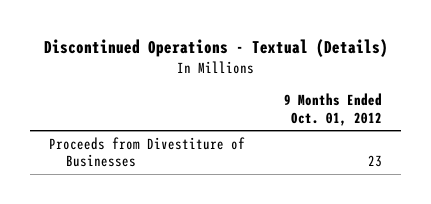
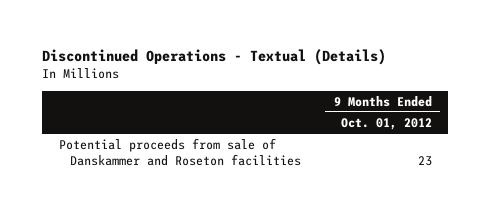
- Proceeds from Divestiture of Businesses | 23
+ Potential proceeds from sale of Danskammer and Roseton facilities | 23

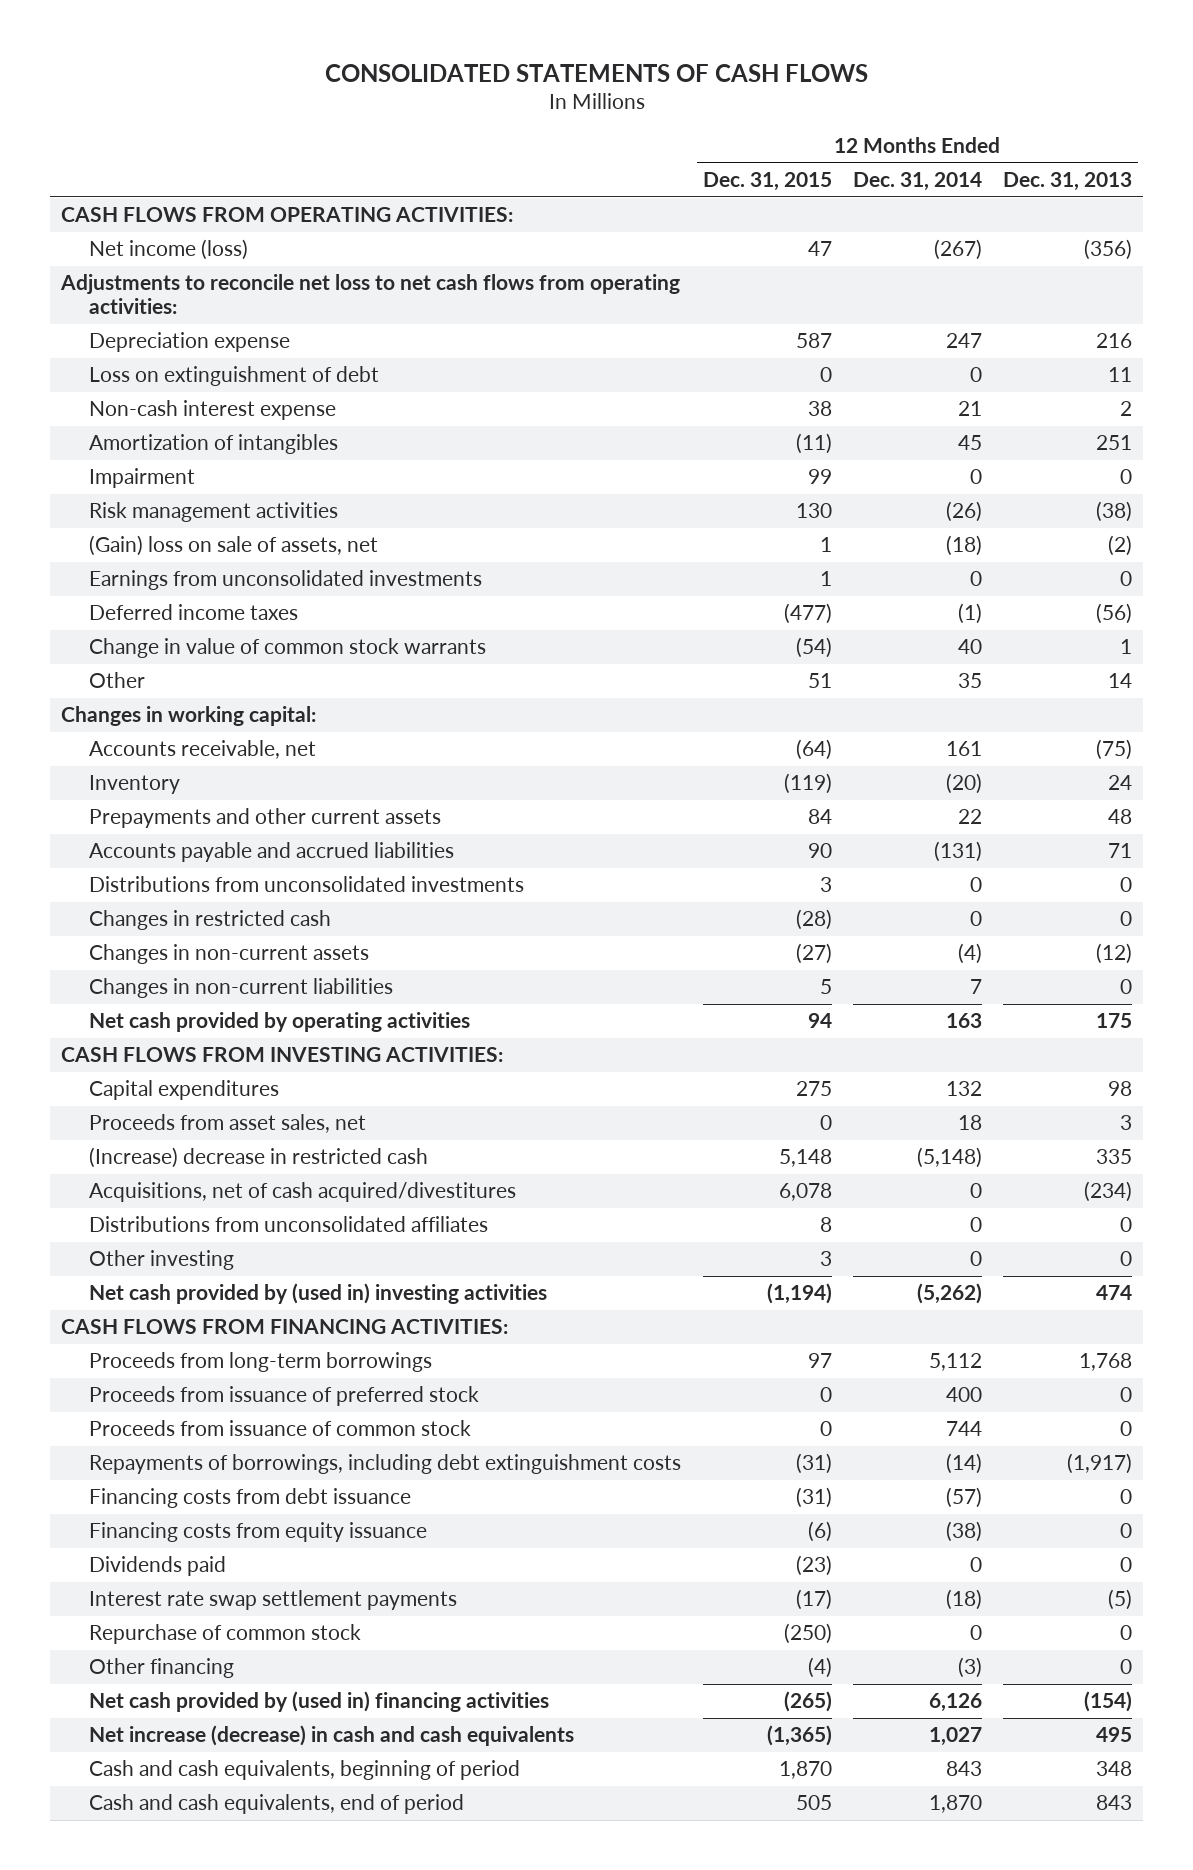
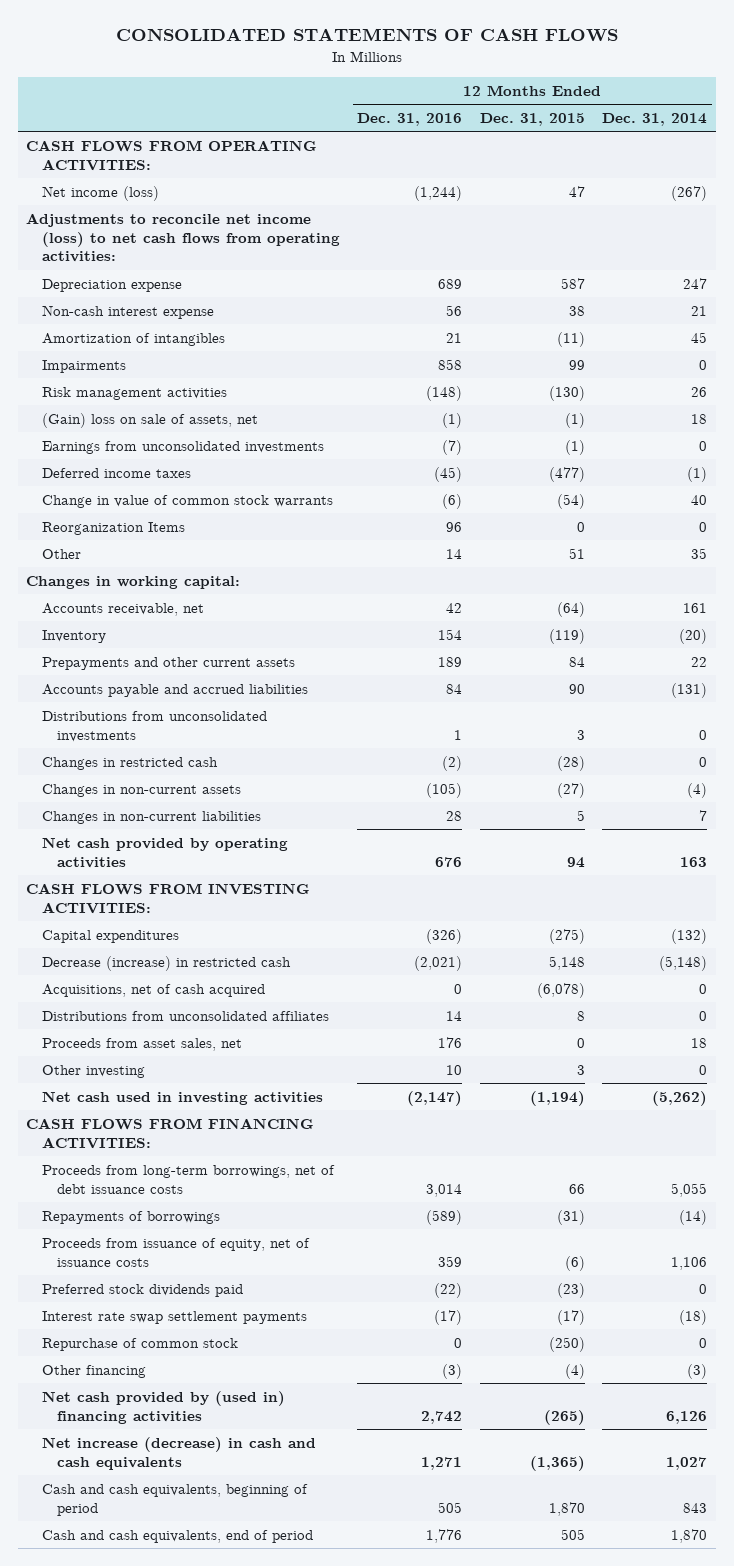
- | 12 Months Ended Dec. 31, 2015 | 12 Months Ended Dec. 31, 2014 | 12 Months Ended Dec. 31, 2013
+ | 12 Months Ended Dec. 31, 2016 | 12 Months Ended Dec. 31, 2015 | 12 Months Ended Dec. 31, 2014
- Adjustments to reconcile net loss to net cash flows from operating activities:
+ Adjustments to reconcile net income (loss) to net cash flows from operating activities:
- Loss on extinguishment of debt | 0 | 0 | 11
- Impairment | 99 | 0 | 0
- Risk management activities | 130 | (26) | (38)
- (Gain) loss on sale of assets, net | 1 | (18) | (2)
- Earnings from unconsolidated investments | 1 | 0 | 0
+ Impairments | 858 | 99 | 0
+ Risk management activities | (148) | (130) | 26
+ (Gain) loss on sale of assets, net | (1) | (1) | 18
+ Earnings from unconsolidated investments | (7) | (1) | 0
+ Reorganization Items | 96 | 0 | 0
- Capital expenditures | 275 | 132 | 98
- (Increase) decrease in restricted cash | 5,148 | (5,148) | 335
- Acquisitions, net of cash acquired/divestitures | 6,078 | 0 | (234)
+ Capital expenditures | (326) | (275) | (132)
+ Decrease (increase) in restricted cash | (2,021) | 5,148 | (5,148)
+ Acquisitions, net of cash acquired | 0 | (6,078) | 0
moved down: Proceeds from asset sales, net | 176 | 0 | 18
- Net cash provided by (used in) investing activities | (1,194) | (5,262) | 474
+ Net cash used in investing activities | (2,147) | (1,194) | (5,262)
- Proceeds from long-term borrowings | 97 | 5,112 | 1,768
- Proceeds from issuance of preferred stock | 0 | 400 | 0
- Proceeds from issuance of common stock | 0 | 744 | 0
- Repayments of borrowings, including debt extinguishment costs | (31) | (14) | (1,917)
- Financing costs from debt issuance | (31) | (57) | 0
- Financing costs from equity issuance | (6) | (38) | 0
- Dividends paid | (23) | 0 | 0
+ Proceeds from long-term borrowings, net of debt issuance costs | 3,014 | 66 | 5,055
+ Repayments of borrowings | (589) | (31) | (14)
+ Proceeds from issuance of equity, net of issuance costs | 359 | (6) | 1,106
+ Preferred stock dividends paid | (22) | (23) | 0

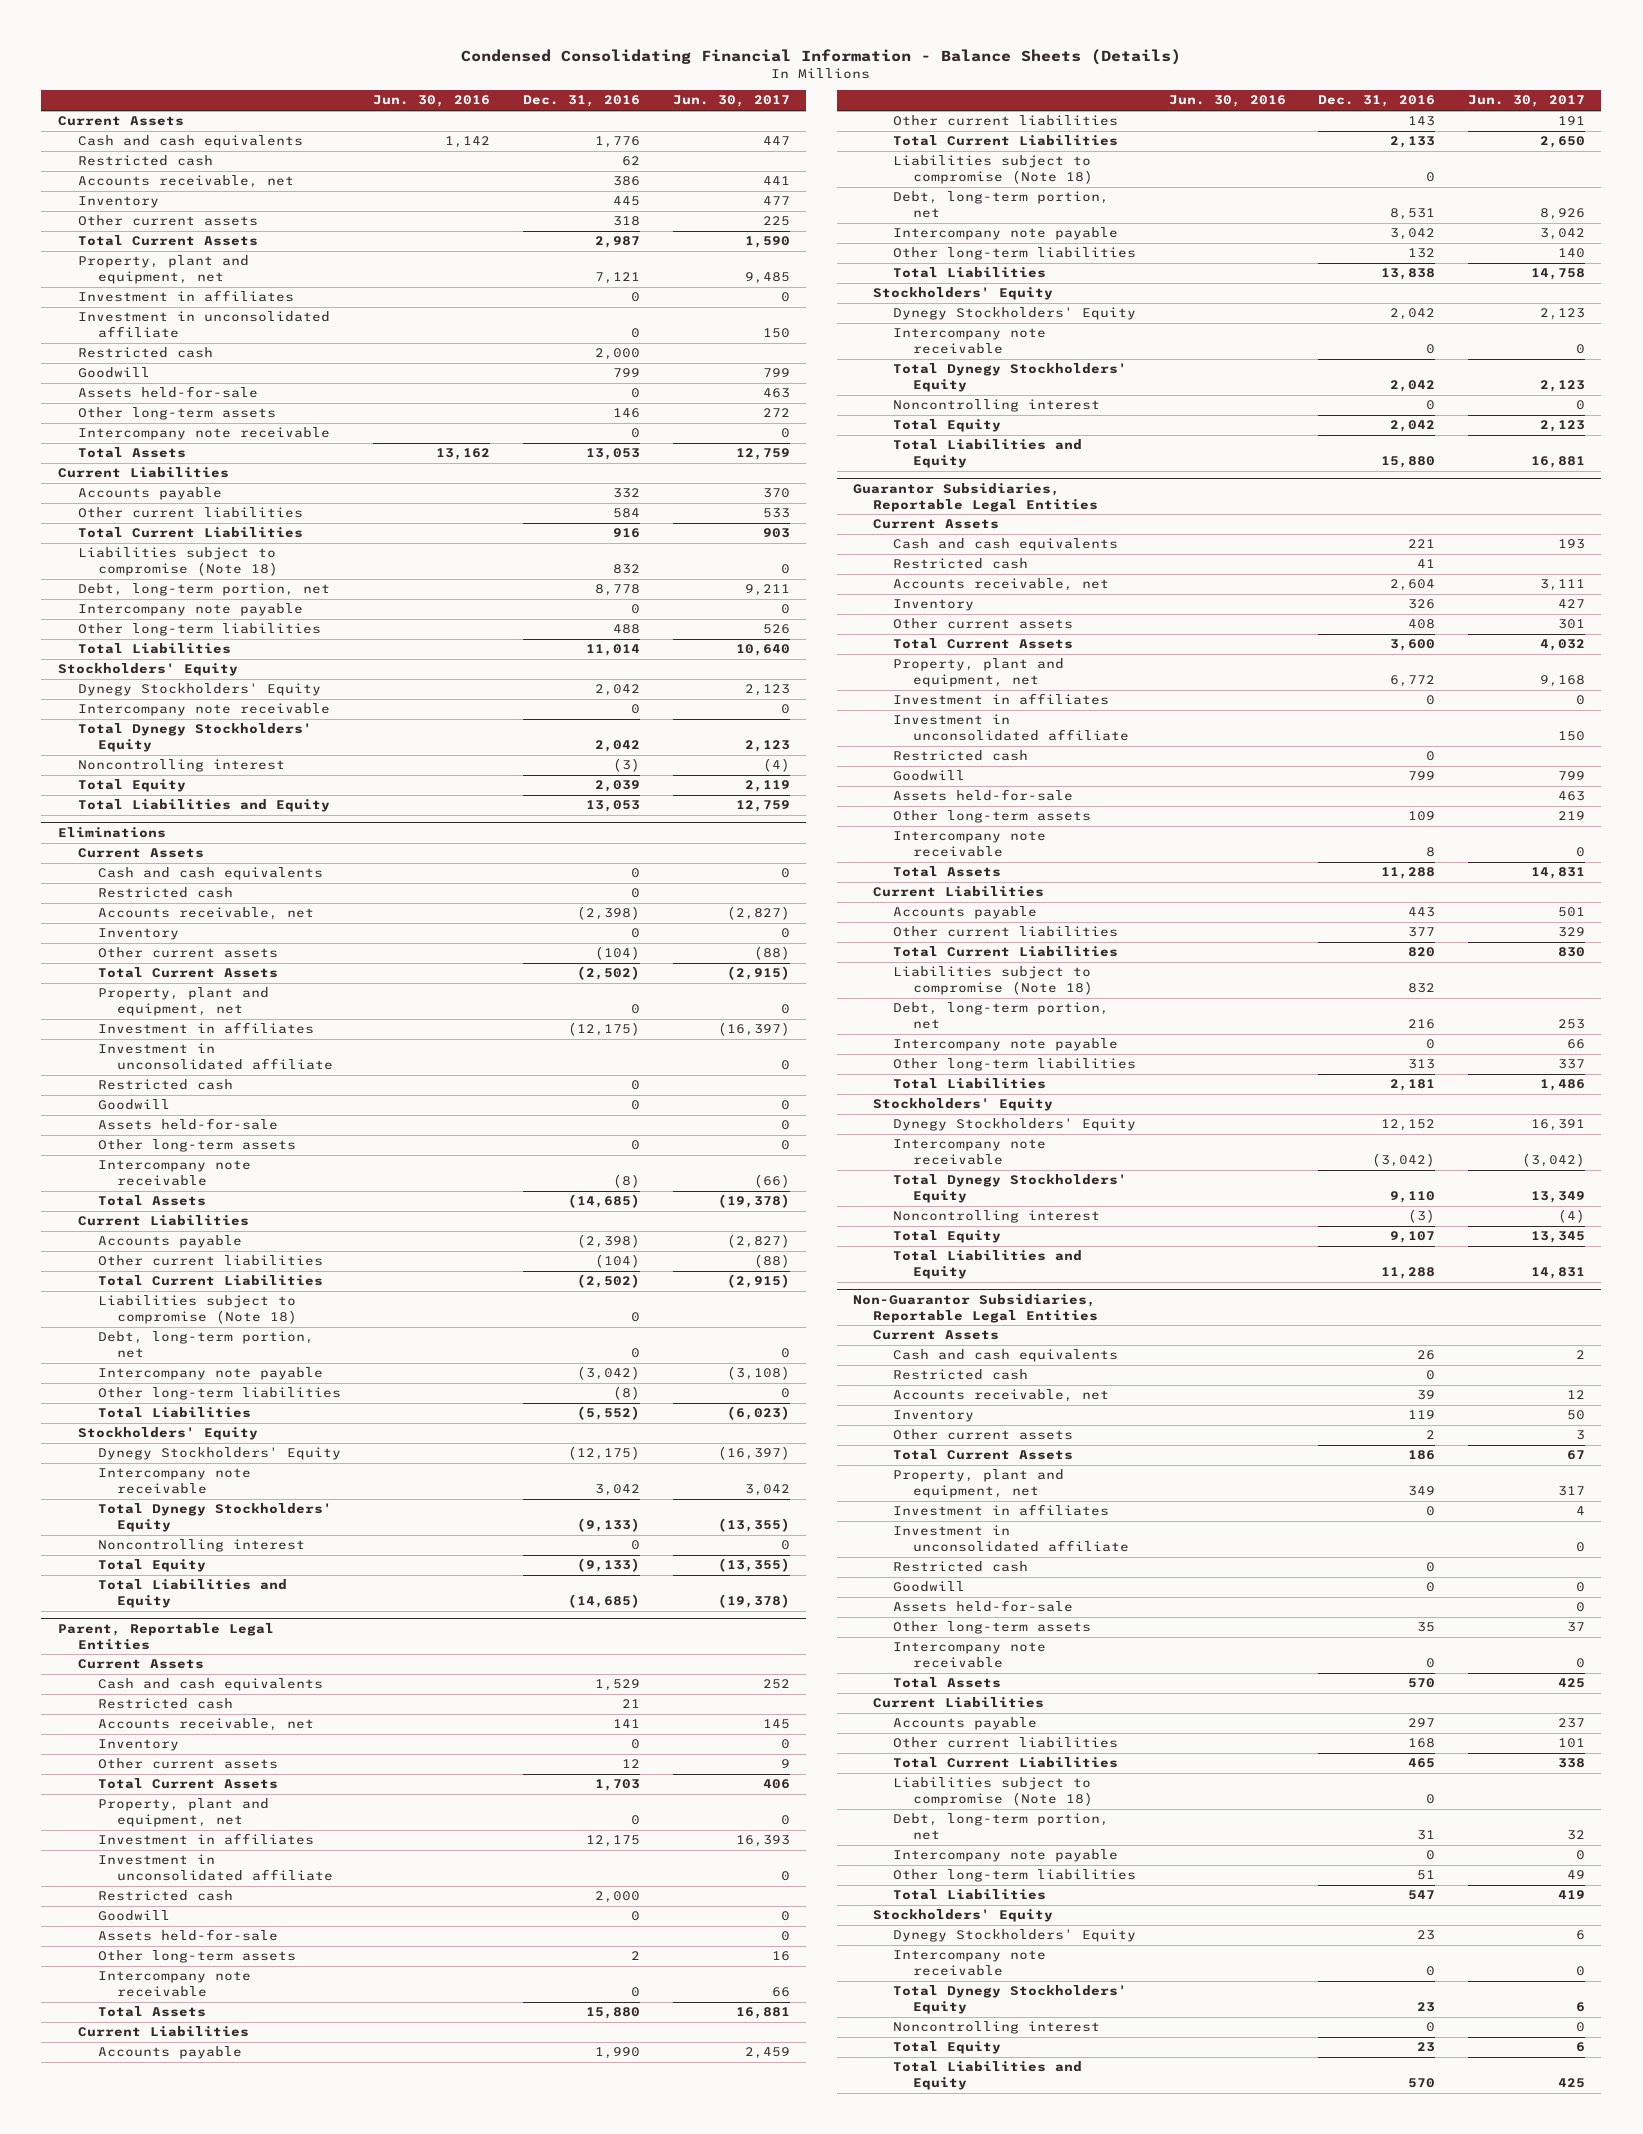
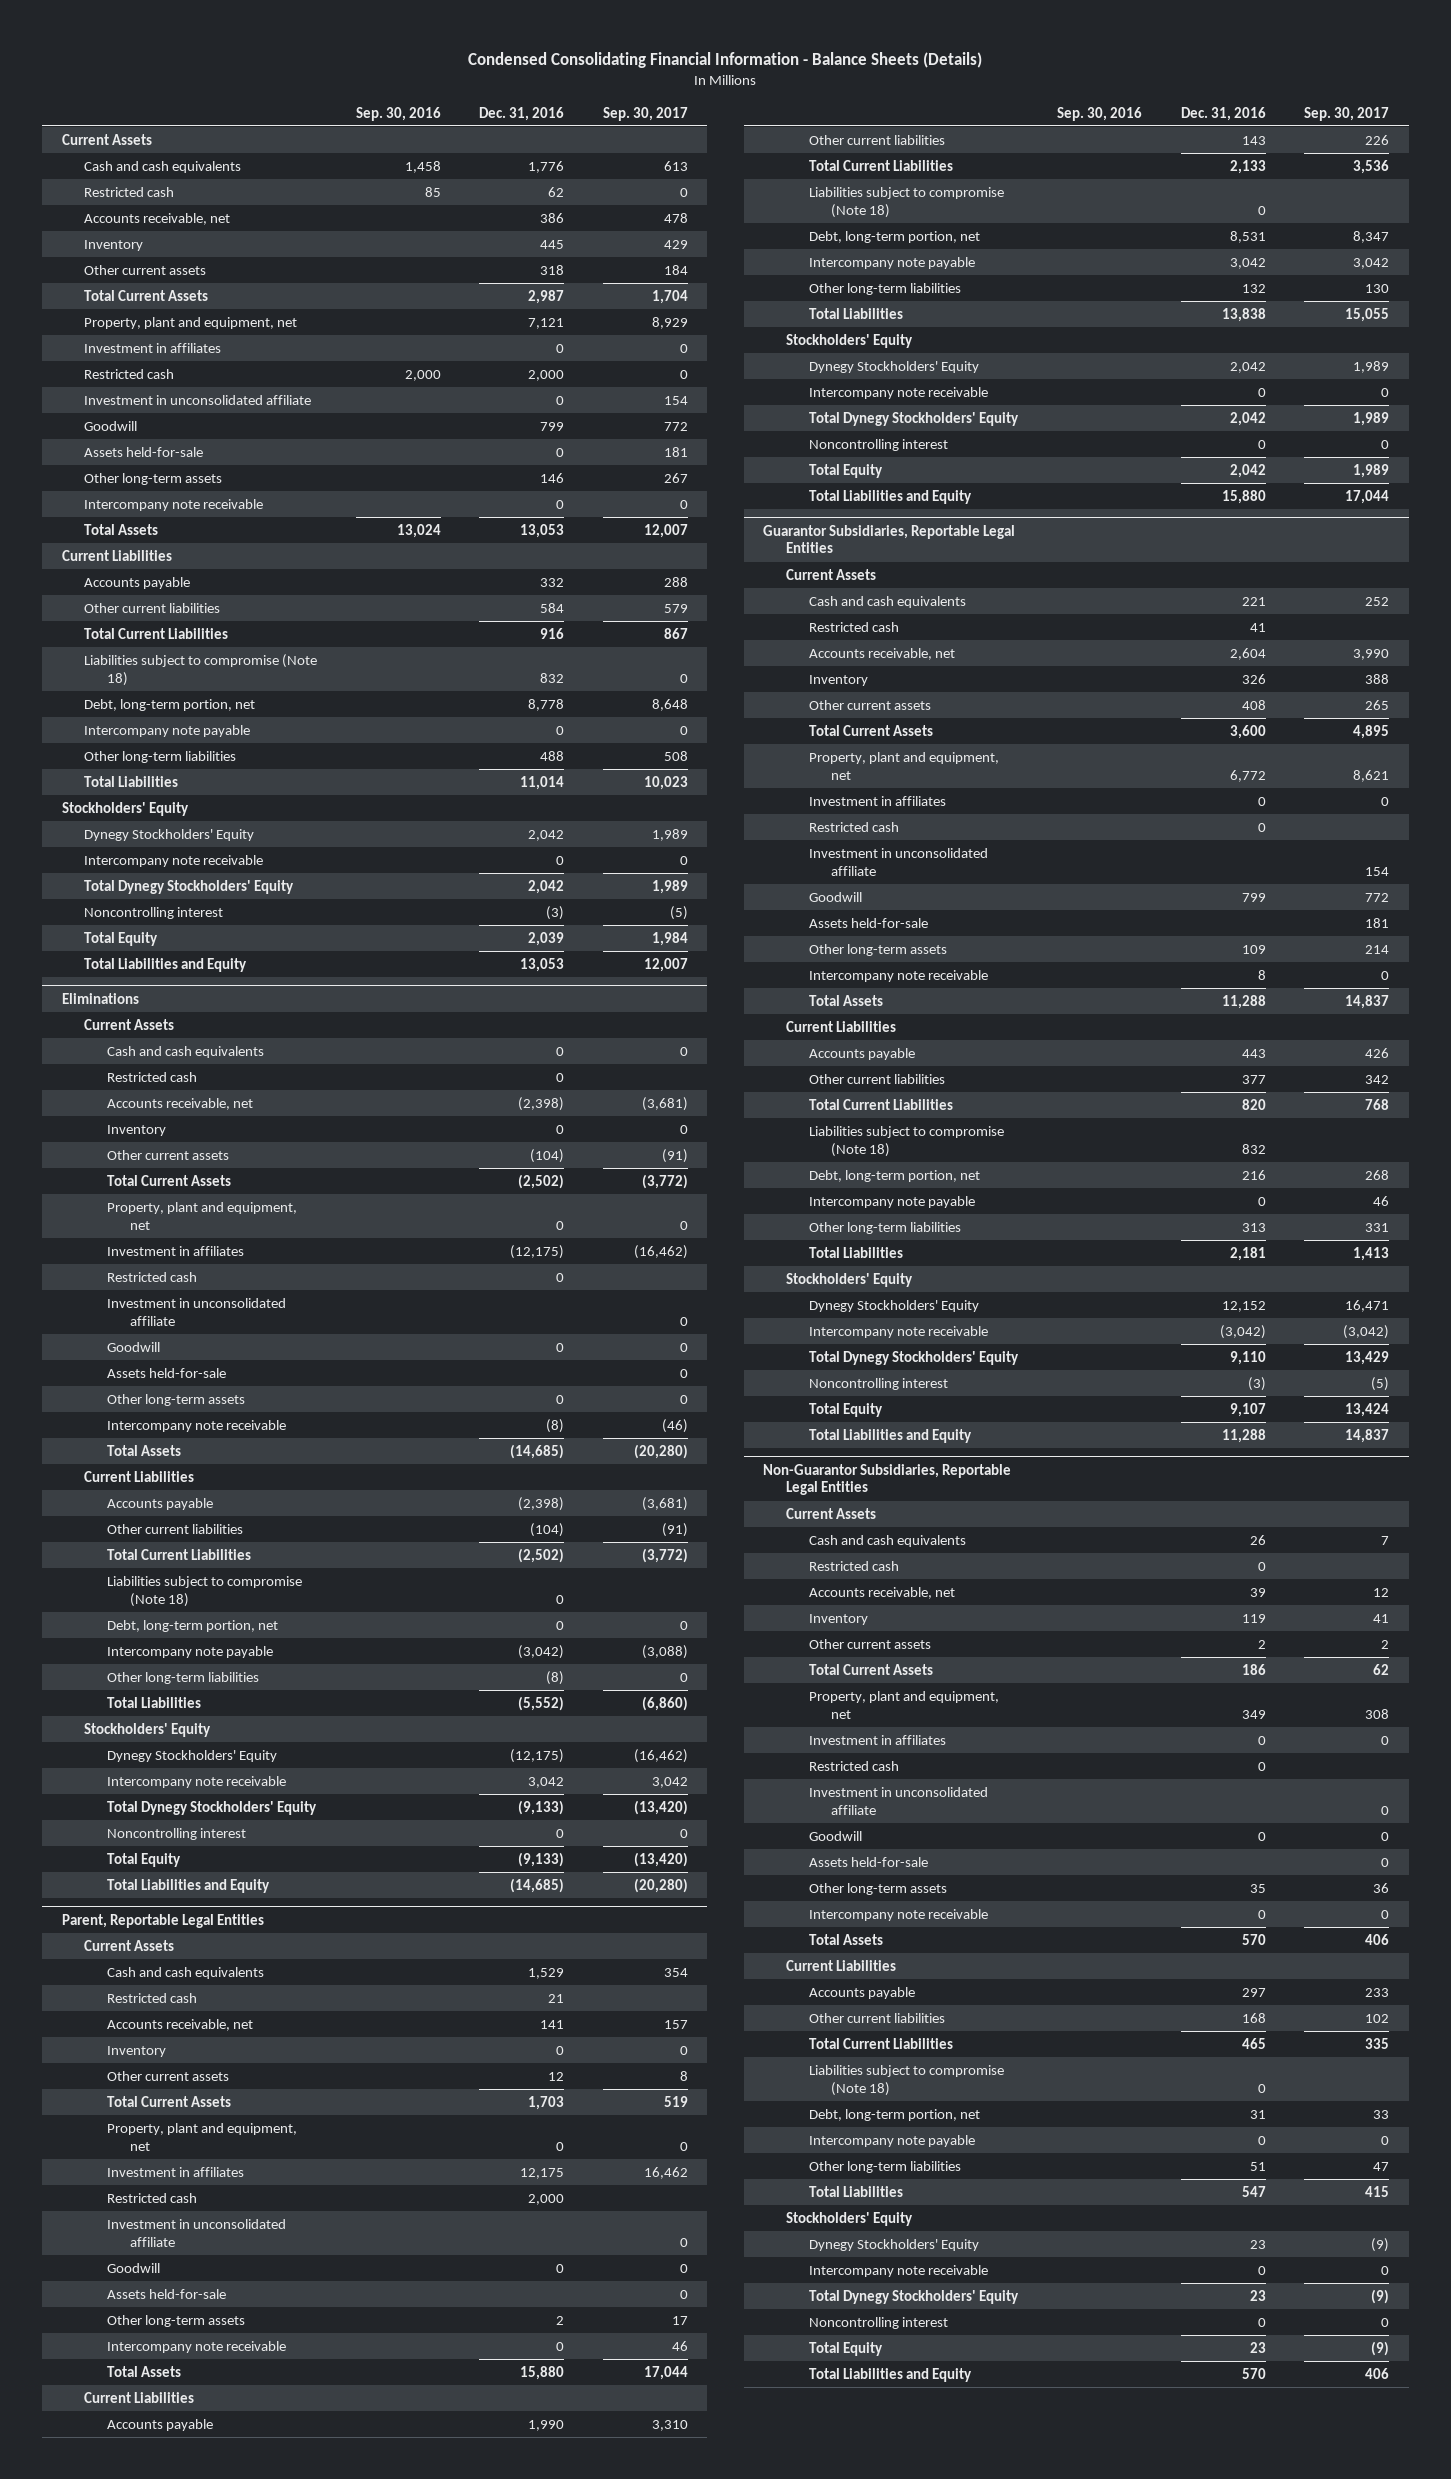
- | Jun. 30, 2016 | Dec. 31, 2016 | Jun. 30, 2017
+ | Sep. 30, 2016 | Dec. 31, 2016 | Sep. 30, 2017
moved down: Investment in unconsolidated affiliate | | 0 | 154
@ Eliminations
moved down: Investment in unconsolidated affiliate | | | 0
@ Parent, Reportable Legal Entities
moved down: Investment in unconsolidated affiliate | | | 0
@ Guarantor Subsidiaries, Reportable Legal Entities
moved down: Investment in unconsolidated affiliate | | | 154
@ Non-Guarantor Subsidiaries, Reportable Legal Entities
moved down: Investment in unconsolidated affiliate | | | 0

